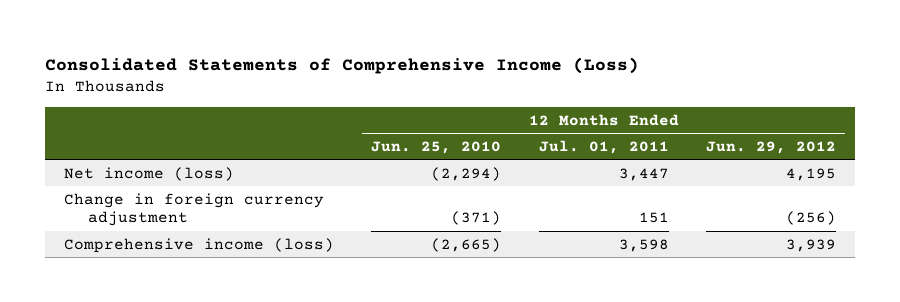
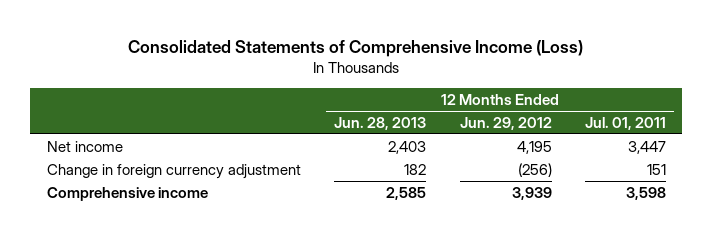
- | 12 Months Ended Jun. 25, 2010 | 12 Months Ended Jul. 01, 2011 | 12 Months Ended Jun. 29, 2012
+ | 12 Months Ended Jun. 28, 2013 | 12 Months Ended Jun. 29, 2012 | 12 Months Ended Jul. 01, 2011
- Net income (loss) | (2,294) | 3,447 | 4,195
+ Net income | 2,403 | 4,195 | 3,447
- Comprehensive income (loss) | (2,665) | 3,598 | 3,939
+ Comprehensive income | 2,585 | 3,939 | 3,598

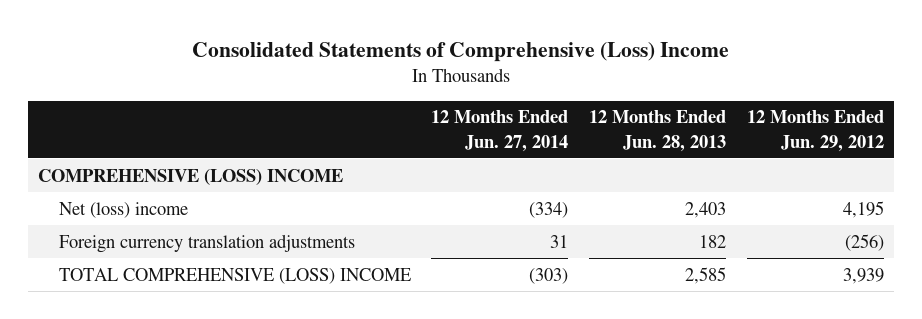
- Consolidated Statements of Comprehensive Income (Loss)
+ Consolidated Statements of Comprehensive (Loss) Income
- | 12 Months Ended Jun. 28, 2013 | 12 Months Ended Jun. 29, 2012 | 12 Months Ended Jul. 01, 2011
+ | 12 Months Ended Jun. 27, 2014 | 12 Months Ended Jun. 28, 2013 | 12 Months Ended Jun. 29, 2012
- Net income | 2,403 | 4,195 | 3,447
- Change in foreign currency adjustment | 182 | (256) | 151
- Comprehensive income | 2,585 | 3,939 | 3,598
+ COMPREHENSIVE (LOSS) INCOME
+ Net (loss) income | (334) | 2,403 | 4,195
+ Foreign currency translation adjustments | 31 | 182 | (256)
+ TOTAL COMPREHENSIVE (LOSS) INCOME | (303) | 2,585 | 3,939

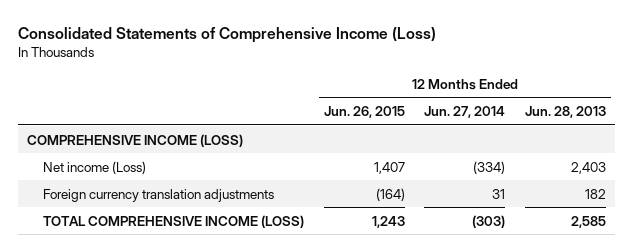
- Consolidated Statements of Comprehensive (Loss) Income
+ Consolidated Statements of Comprehensive Income (Loss)
- | 12 Months Ended Jun. 27, 2014 | 12 Months Ended Jun. 28, 2013 | 12 Months Ended Jun. 29, 2012
+ | 12 Months Ended Jun. 26, 2015 | 12 Months Ended Jun. 27, 2014 | 12 Months Ended Jun. 28, 2013
- COMPREHENSIVE (LOSS) INCOME
- Net (loss) income | (334) | 2,403 | 4,195
+ COMPREHENSIVE INCOME (LOSS)
+ Net income (Loss) | 1,407 | (334) | 2,403
- TOTAL COMPREHENSIVE (LOSS) INCOME | (303) | 2,585 | 3,939
+ TOTAL COMPREHENSIVE INCOME (LOSS) | 1,243 | (303) | 2,585

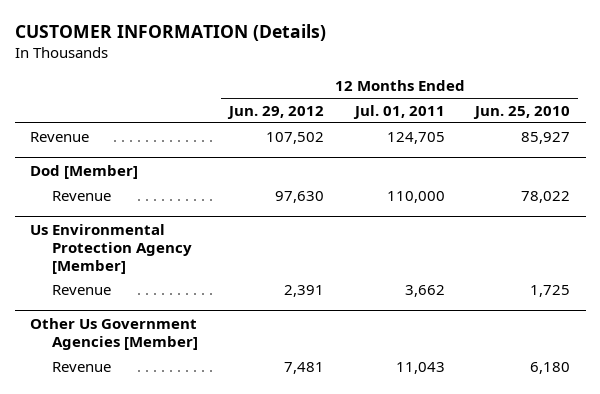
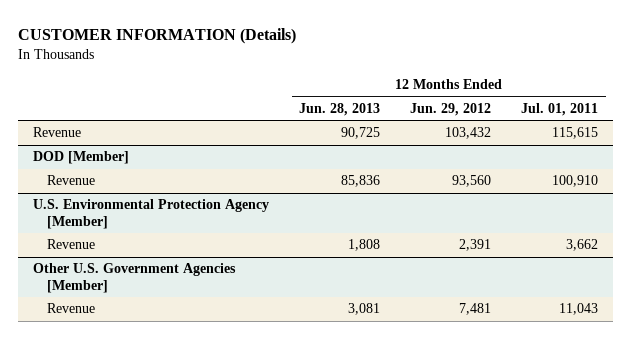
- | 12 Months Ended Jun. 29, 2012 | 12 Months Ended Jul. 01, 2011 | 12 Months Ended Jun. 25, 2010
+ | 12 Months Ended Jun. 28, 2013 | 12 Months Ended Jun. 29, 2012 | 12 Months Ended Jul. 01, 2011
- Revenue | 107,502 | 124,705 | 85,927
- Dod [Member]
- Revenue | 97,630 | 110,000 | 78,022
- Us Environmental Protection Agency [Member]
+ Revenue | 90,725 | 103,432 | 115,615
+ DOD [Member]
+ Revenue | 85,836 | 93,560 | 100,910
+ U.S. Environmental Protection Agency [Member]
- Other Us Government Agencies [Member]
+ Other U.S. Government Agencies [Member]

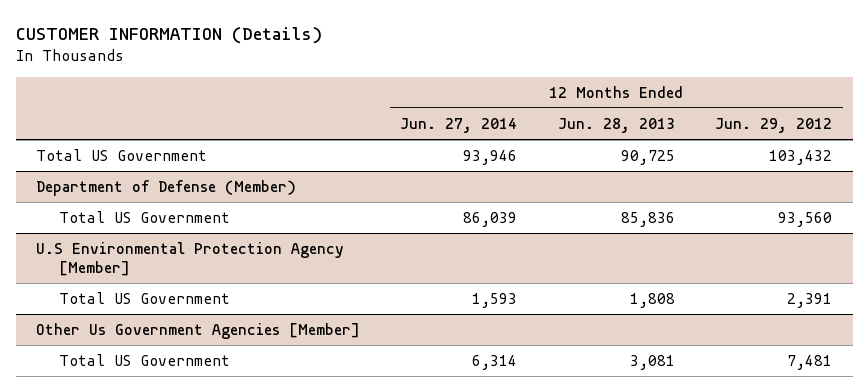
- | 12 Months Ended Jun. 28, 2013 | 12 Months Ended Jun. 29, 2012 | 12 Months Ended Jul. 01, 2011
+ | 12 Months Ended Jun. 27, 2014 | 12 Months Ended Jun. 28, 2013 | 12 Months Ended Jun. 29, 2012
- Revenue | 90,725 | 103,432 | 115,615
- DOD [Member]
- Revenue | 85,836 | 93,560 | 100,910
- U.S. Environmental Protection Agency [Member]
- Revenue | 1,808 | 2,391 | 3,662
- Other U.S. Government Agencies [Member]
- Revenue | 3,081 | 7,481 | 11,043
+ Total US Government | 93,946 | 90,725 | 103,432
+ Department of Defense (Member)
+ Total US Government | 86,039 | 85,836 | 93,560
+ U.S Environmental Protection Agency [Member]
+ Total US Government | 1,593 | 1,808 | 2,391
+ Other Us Government Agencies [Member]
+ Total US Government | 6,314 | 3,081 | 7,481

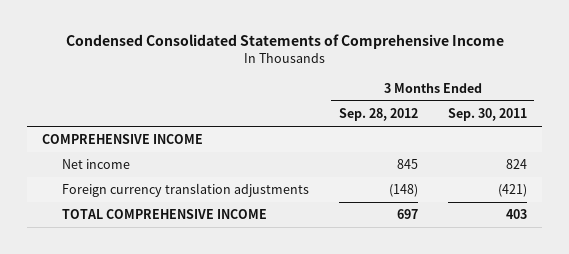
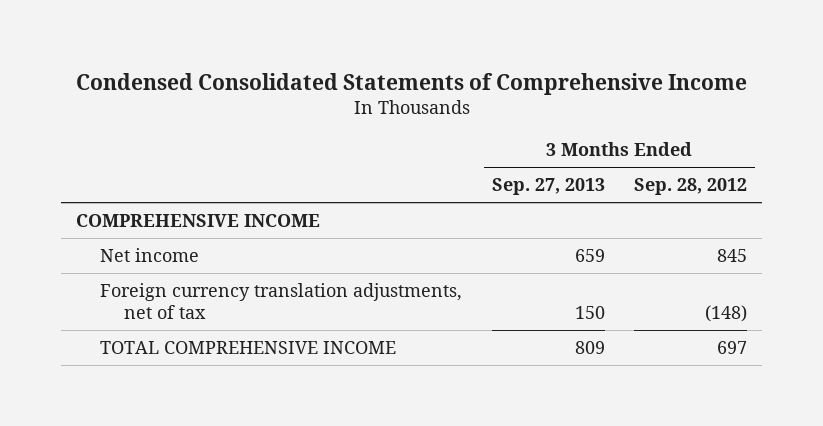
- | 3 Months Ended Sep. 28, 2012 | 3 Months Ended Sep. 30, 2011
+ | 3 Months Ended Sep. 27, 2013 | 3 Months Ended Sep. 28, 2012
- Foreign currency translation adjustments | (148) | (421)
+ Foreign currency translation adjustments, net of tax | 150 | (148)

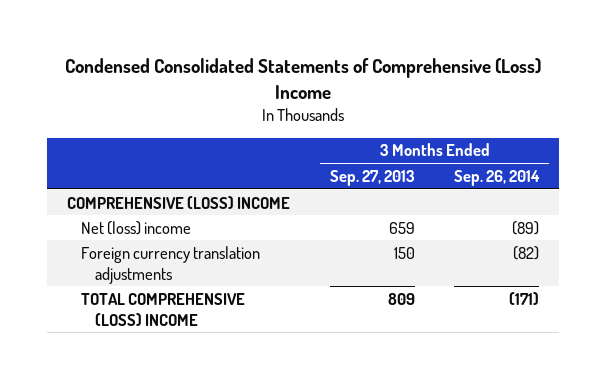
- Condensed Consolidated Statements of Comprehensive Income
+ Condensed Consolidated Statements of Comprehensive (Loss) Income
- | 3 Months Ended Sep. 27, 2013 | 3 Months Ended Sep. 28, 2012
+ | 3 Months Ended Sep. 27, 2013 | 3 Months Ended Sep. 26, 2014
- COMPREHENSIVE INCOME
- Net income | 659 | 845
- Foreign currency translation adjustments, net of tax | 150 | (148)
- TOTAL COMPREHENSIVE INCOME | 809 | 697
+ COMPREHENSIVE (LOSS) INCOME
+ Net (loss) income | 659 | (89)
+ Foreign currency translation adjustments | 150 | (82)
+ TOTAL COMPREHENSIVE (LOSS) INCOME | 809 | (171)

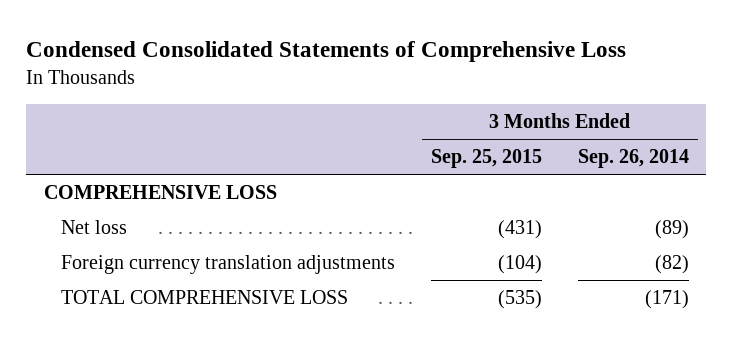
- Condensed Consolidated Statements of Comprehensive (Loss) Income
+ Condensed Consolidated Statements of Comprehensive Loss
- | 3 Months Ended Sep. 27, 2013 | 3 Months Ended Sep. 26, 2014
+ | 3 Months Ended Sep. 25, 2015 | 3 Months Ended Sep. 26, 2014
- COMPREHENSIVE (LOSS) INCOME
- Net (loss) income | 659 | (89)
+ COMPREHENSIVE LOSS
+ Net loss | (431) | (89)
- TOTAL COMPREHENSIVE (LOSS) INCOME | 809 | (171)
+ TOTAL COMPREHENSIVE LOSS | (535) | (171)

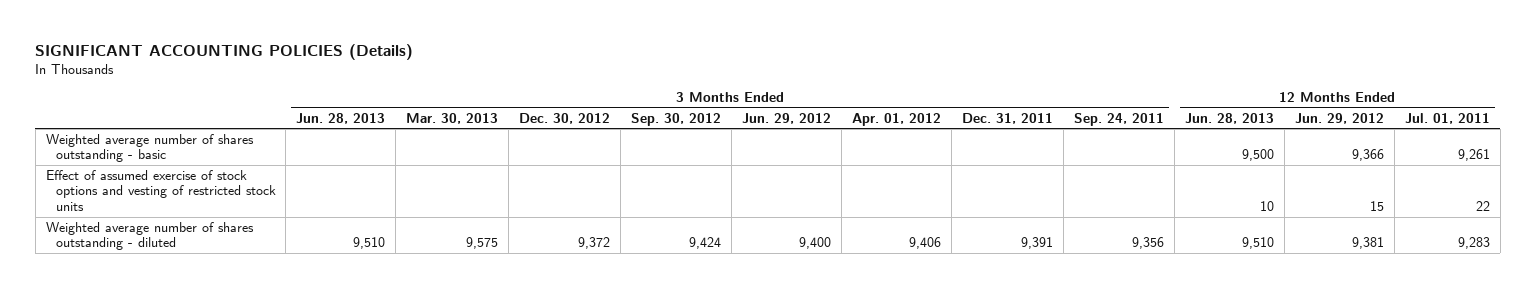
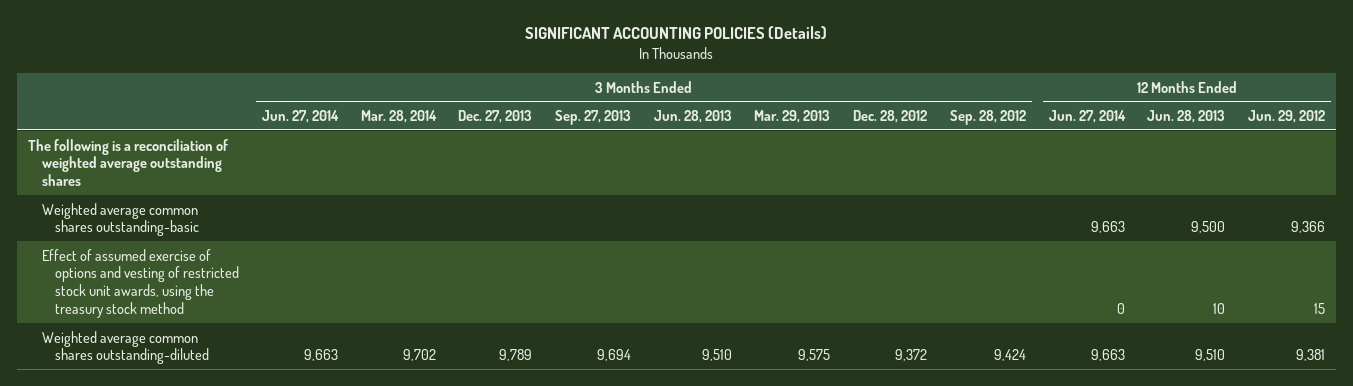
- | 3 Months Ended Jun. 28, 2013 | 3 Months Ended Mar. 30, 2013 | 3 Months Ended Dec. 30, 2012 | 3 Months Ended Sep. 30, 2012 | 3 Months Ended Jun. 29, 2012 | 3 Months Ended Apr. 01, 2012 | 3 Months Ended Dec. 31, 2011 | 3 Months Ended Sep. 24, 2011 | 12 Months Ended Jun. 28, 2013 | 12 Months Ended Jun. 29, 2012 | 12 Months Ended Jul. 01, 2011
+ | 3 Months Ended Jun. 27, 2014 | 3 Months Ended Mar. 28, 2014 | 3 Months Ended Dec. 27, 2013 | 3 Months Ended Sep. 27, 2013 | 3 Months Ended Jun. 28, 2013 | 3 Months Ended Mar. 29, 2013 | 3 Months Ended Dec. 28, 2012 | 3 Months Ended Sep. 28, 2012 | 12 Months Ended Jun. 27, 2014 | 12 Months Ended Jun. 28, 2013 | 12 Months Ended Jun. 29, 2012
- Weighted average number of shares outstanding - basic | | | | | | | | | 9,500 | 9,366 | 9,261
- Effect of assumed exercise of stock options and vesting of restricted stock units | | | | | | | | | 10 | 15 | 22
- Weighted average number of shares outstanding - diluted | 9,510 | 9,575 | 9,372 | 9,424 | 9,400 | 9,406 | 9,391 | 9,356 | 9,510 | 9,381 | 9,283
+ The following is a reconciliation of weighted average outstanding shares
+ Weighted average common shares outstanding-basic | | | | | | | | | 9,663 | 9,500 | 9,366
+ Effect of assumed exercise of options and vesting of restricted stock unit awards, using the treasury stock method | | | | | | | | | 0 | 10 | 15
+ Weighted average common shares outstanding-diluted | 9,663 | 9,702 | 9,789 | 9,694 | 9,510 | 9,575 | 9,372 | 9,424 | 9,663 | 9,510 | 9,381

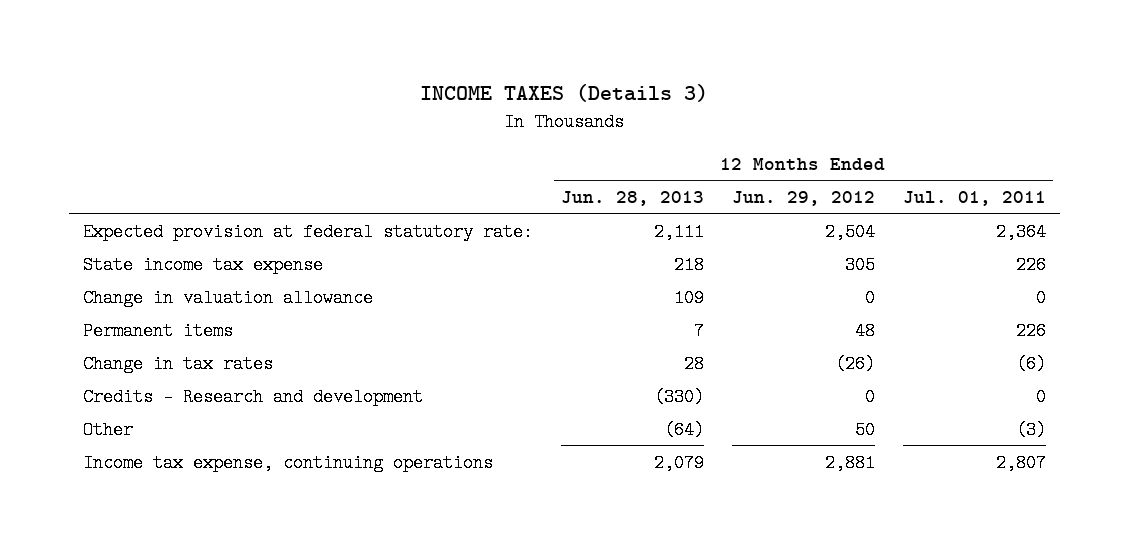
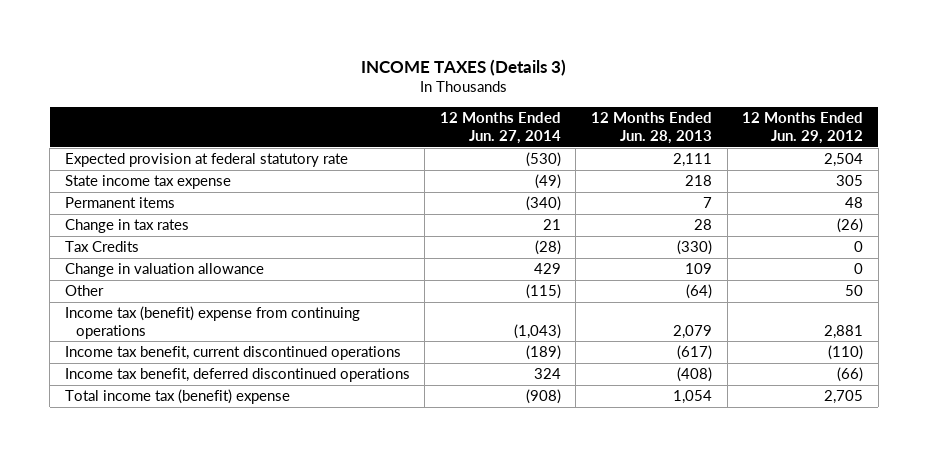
- | 12 Months Ended Jun. 28, 2013 | 12 Months Ended Jun. 29, 2012 | 12 Months Ended Jul. 01, 2011
+ | 12 Months Ended Jun. 27, 2014 | 12 Months Ended Jun. 28, 2013 | 12 Months Ended Jun. 29, 2012
- Expected provision at federal statutory rate: | 2,111 | 2,504 | 2,364
+ Expected provision at federal statutory rate | (530) | 2,111 | 2,504
- Credits - Research and development | (330) | 0 | 0
+ Tax Credits | (28) | (330) | 0
moved down: Change in valuation allowance | 429 | 109 | 0
- Income tax expense, continuing operations | 2,079 | 2,881 | 2,807
+ Income tax (benefit) expense from continuing operations | (1,043) | 2,079 | 2,881
+ Income tax benefit, current discontinued operations | (189) | (617) | (110)
+ Income tax benefit, deferred discontinued operations | 324 | (408) | (66)
+ Total income tax (benefit) expense | (908) | 1,054 | 2,705

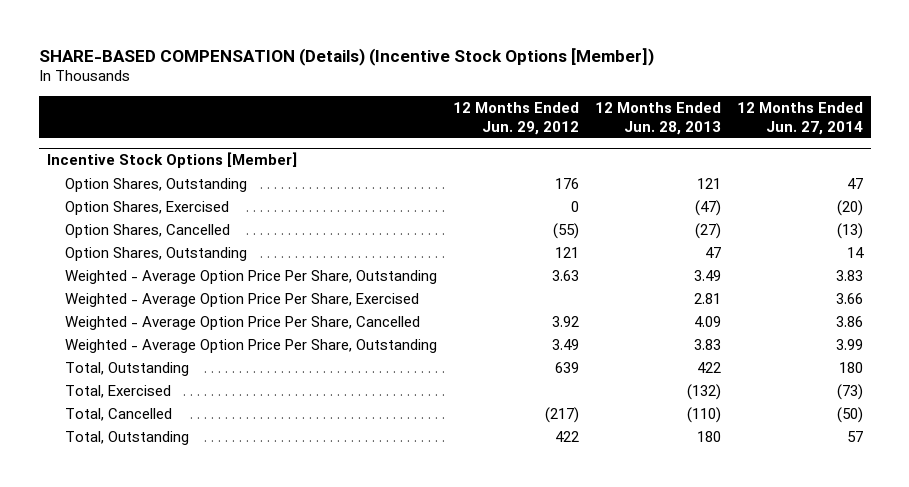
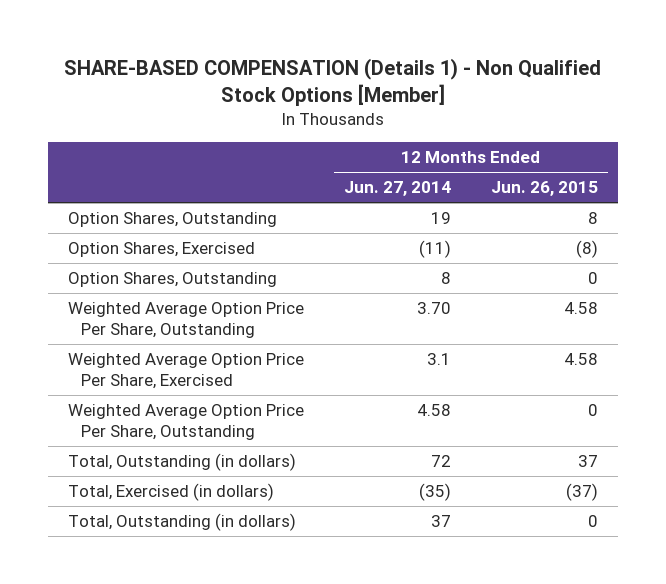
- SHARE-BASED COMPENSATION (Details) (Incentive Stock Options [Member])
+ SHARE-BASED COMPENSATION (Details 1) - Non Qualified Stock Options [Member]
- | 12 Months Ended Jun. 29, 2012 | 12 Months Ended Jun. 28, 2013 | 12 Months Ended Jun. 27, 2014
+ | 12 Months Ended Jun. 27, 2014 | 12 Months Ended Jun. 26, 2015
- Incentive Stock Options [Member]
- Option Shares, Outstanding | 176 | 121 | 47
- Option Shares, Exercised | 0 | (47) | (20)
- Option Shares, Cancelled | (55) | (27) | (13)
- Option Shares, Outstanding | 121 | 47 | 14
- Weighted - Average Option Price Per Share, Outstanding | 3.63 | 3.49 | 3.83
- Weighted - Average Option Price Per Share, Exercised | | 2.81 | 3.66
- Weighted - Average Option Price Per Share, Cancelled | 3.92 | 4.09 | 3.86
- Weighted - Average Option Price Per Share, Outstanding | 3.49 | 3.83 | 3.99
- Total, Outstanding | 639 | 422 | 180
- Total, Exercised | | (132) | (73)
- Total, Cancelled | (217) | (110) | (50)
- Total, Outstanding | 422 | 180 | 57
+ Option Shares, Outstanding | 19 | 8
+ Option Shares, Exercised | (11) | (8)
+ Option Shares, Outstanding | 8 | 0
+ Weighted Average Option Price Per Share, Outstanding | 3.70 | 4.58
+ Weighted Average Option Price Per Share, Exercised | 3.1 | 4.58
+ Weighted Average Option Price Per Share, Outstanding | 4.58 | 0
+ Total, Outstanding (in dollars) | 72 | 37
+ Total, Exercised (in dollars) | (35) | (37)
+ Total, Outstanding (in dollars) | 37 | 0

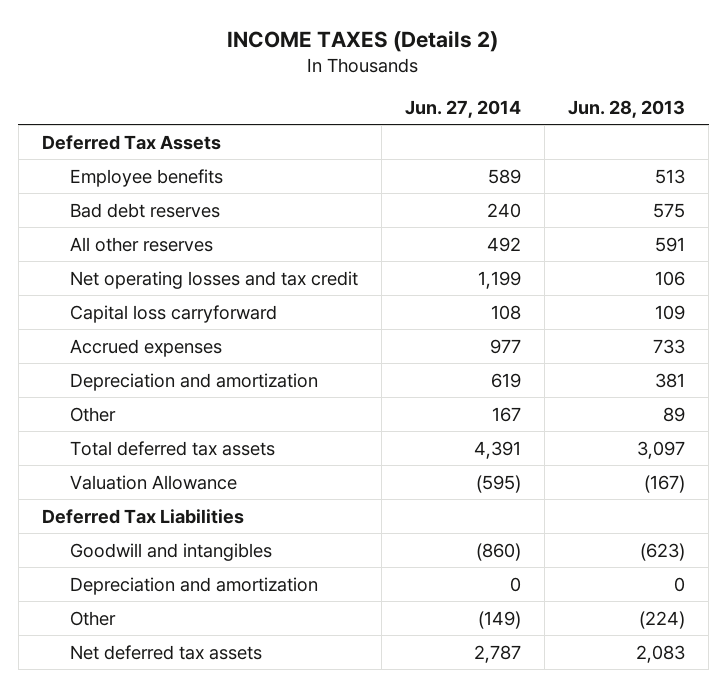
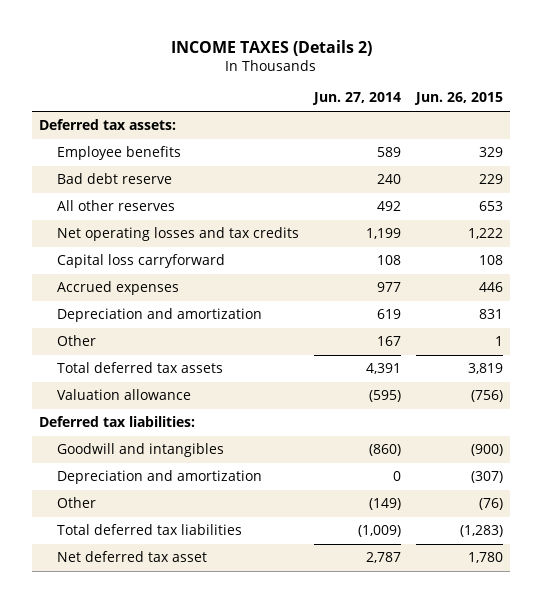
- | Jun. 27, 2014 | Jun. 28, 2013
+ | Jun. 27, 2014 | Jun. 26, 2015
- Deferred Tax Assets
+ Deferred tax assets:
- Bad debt reserves | 240 | 575
+ Bad debt reserve | 240 | 229
- Net operating losses and tax credit | 1,199 | 106
+ Net operating losses and tax credits | 1,199 | 1,222
- Valuation Allowance | (595) | (167)
- Deferred Tax Liabilities
+ Valuation allowance | (595) | (756)
+ Deferred tax liabilities:
- Net deferred tax assets | 2,787 | 2,083
+ Total deferred tax liabilities | (1,009) | (1,283)
+ Net deferred tax asset | 2,787 | 1,780

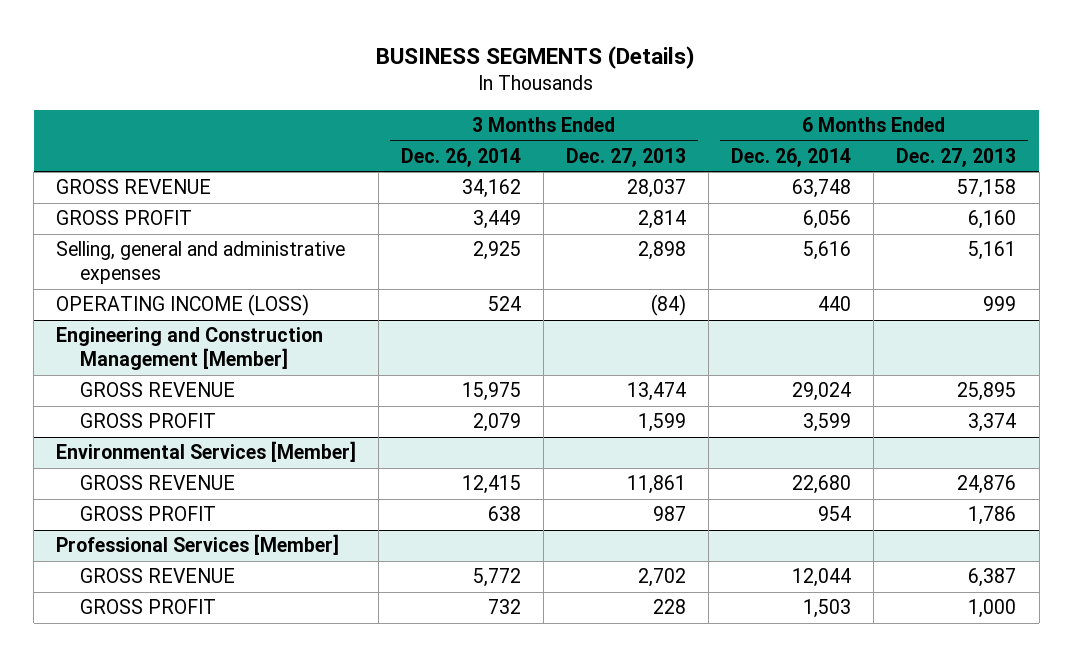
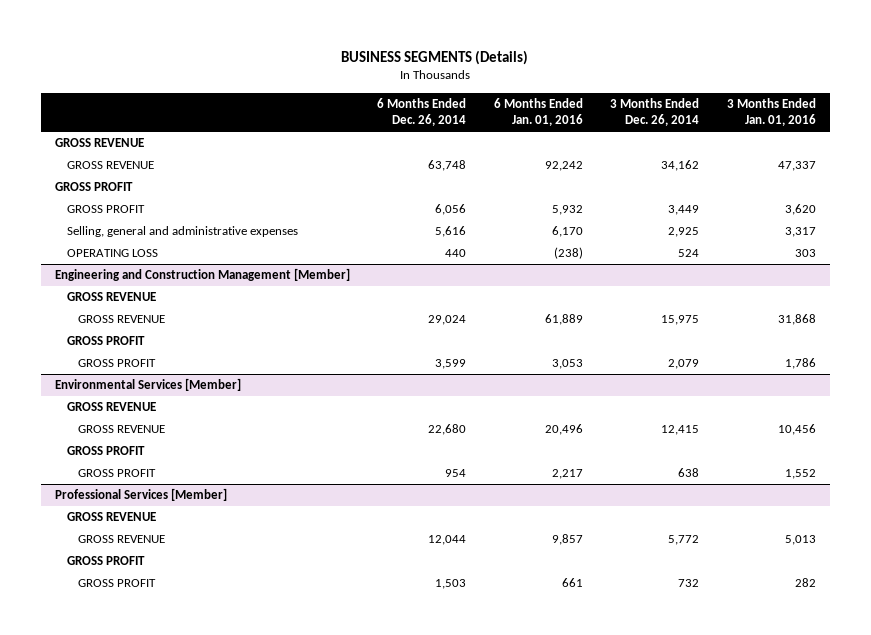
- | 3 Months Ended Dec. 26, 2014 | 3 Months Ended Dec. 27, 2013 | 6 Months Ended Dec. 26, 2014 | 6 Months Ended Dec. 27, 2013
+ | 6 Months Ended Dec. 26, 2014 | 6 Months Ended Jan. 01, 2016 | 3 Months Ended Dec. 26, 2014 | 3 Months Ended Jan. 01, 2016
+ GROSS REVENUE
+ GROSS PROFIT
- OPERATING INCOME (LOSS) | 524 | (84) | 440 | 999
+ OPERATING LOSS | 440 | (238) | 524 | 303
@ Engineering and Construction Management [Member]
+ GROSS REVENUE
+ GROSS PROFIT
@ Environmental Services [Member]
+ GROSS REVENUE
+ GROSS PROFIT
@ Professional Services [Member]
+ GROSS REVENUE
+ GROSS PROFIT

